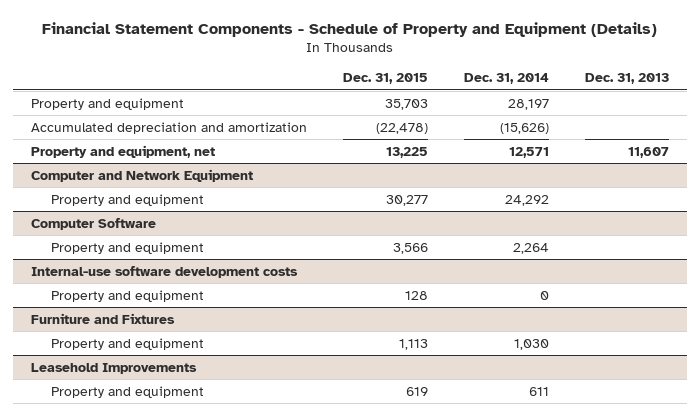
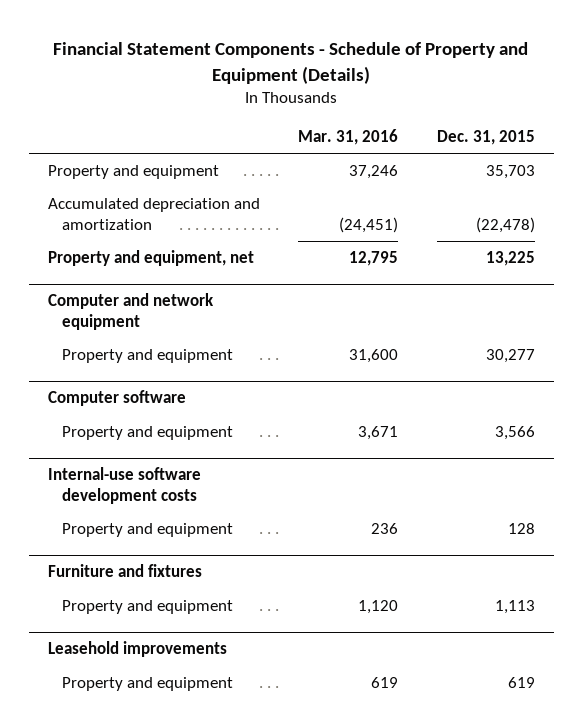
- | Dec. 31, 2015 | Dec. 31, 2014 | Dec. 31, 2013
+ | Mar. 31, 2016 | Dec. 31, 2015
- Computer and Network Equipment
+ Computer and network equipment
- Computer Software
+ Computer software
- Furniture and Fixtures
+ Furniture and fixtures
- Leasehold Improvements
+ Leasehold improvements

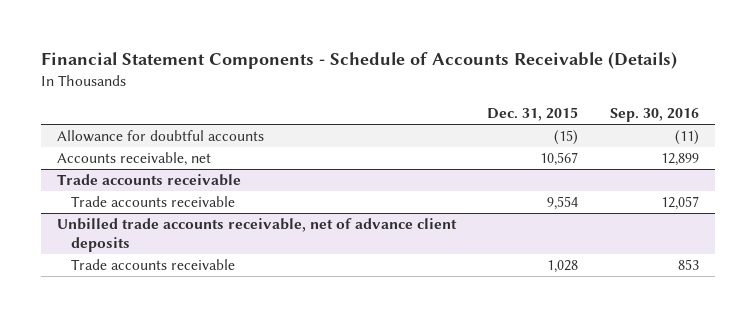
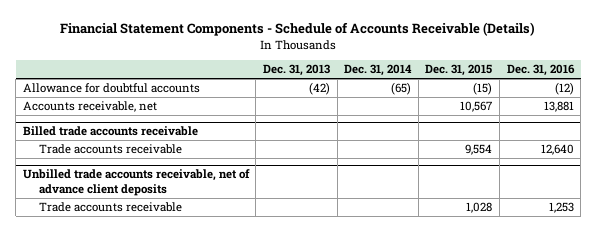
- | Dec. 31, 2015 | Sep. 30, 2016
+ | Dec. 31, 2013 | Dec. 31, 2014 | Dec. 31, 2015 | Dec. 31, 2016
- Trade accounts receivable
+ Billed trade accounts receivable

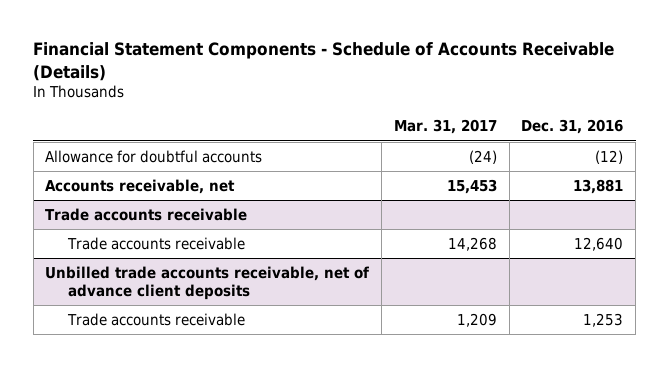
- | Dec. 31, 2013 | Dec. 31, 2014 | Dec. 31, 2015 | Dec. 31, 2016
+ | Mar. 31, 2017 | Dec. 31, 2016
- Billed trade accounts receivable
+ Trade accounts receivable

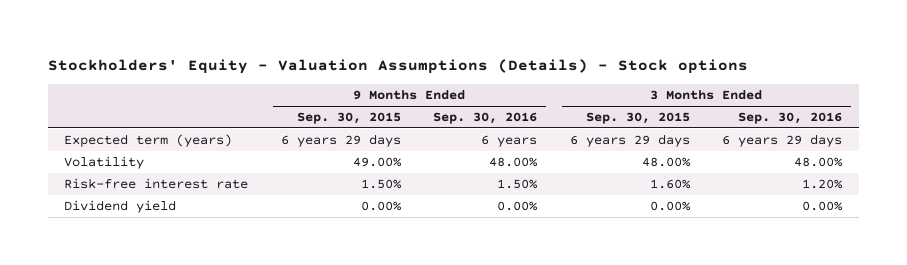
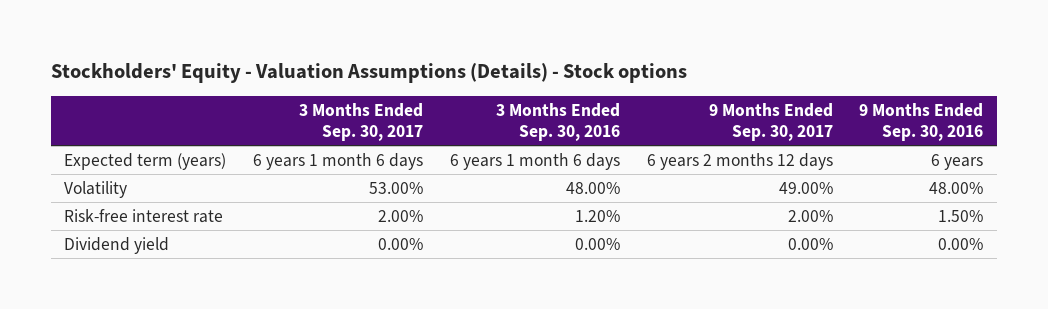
- | 9 Months Ended Sep. 30, 2015 | 9 Months Ended Sep. 30, 2016 | 3 Months Ended Sep. 30, 2015 | 3 Months Ended Sep. 30, 2016
+ | 3 Months Ended Sep. 30, 2017 | 3 Months Ended Sep. 30, 2016 | 9 Months Ended Sep. 30, 2017 | 9 Months Ended Sep. 30, 2016
- Expected term (years) | 6 years 29 days | 6 years | 6 years 29 days | 6 years 29 days
+ Expected term (years) | 6 years 1 month 6 days | 6 years 1 month 6 days | 6 years 2 months 12 days | 6 years

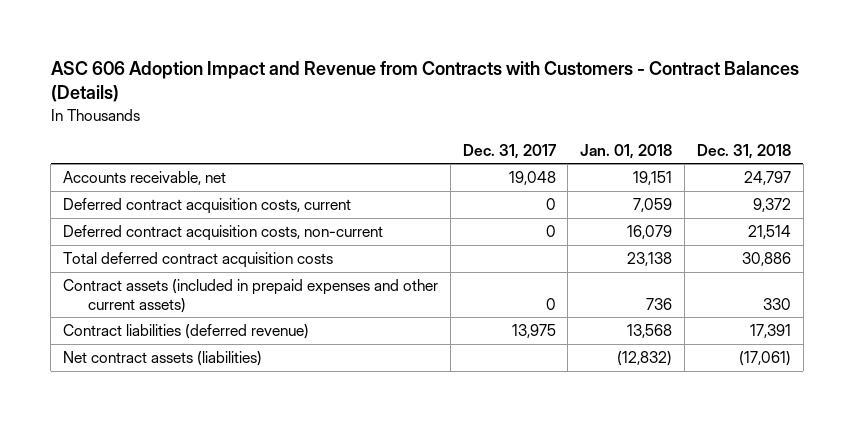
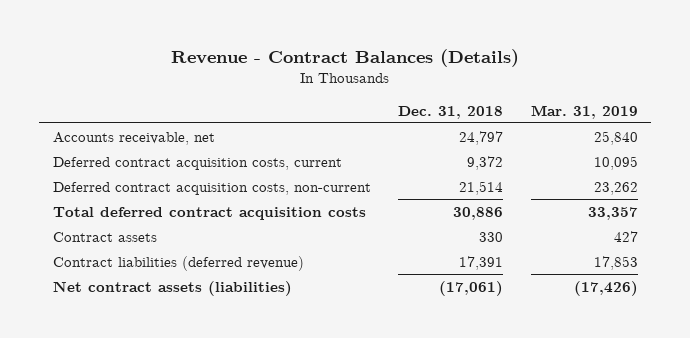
- ASC 606 Adoption Impact and Revenue from Contracts with Customers - Contract Balances (Details)
+ Revenue - Contract Balances (Details)
- | Dec. 31, 2017 | Jan. 01, 2018 | Dec. 31, 2018
+ | Dec. 31, 2018 | Mar. 31, 2019
- Contract assets (included in prepaid expenses and other current assets) | 0 | 736 | 330
+ Contract assets | 330 | 427

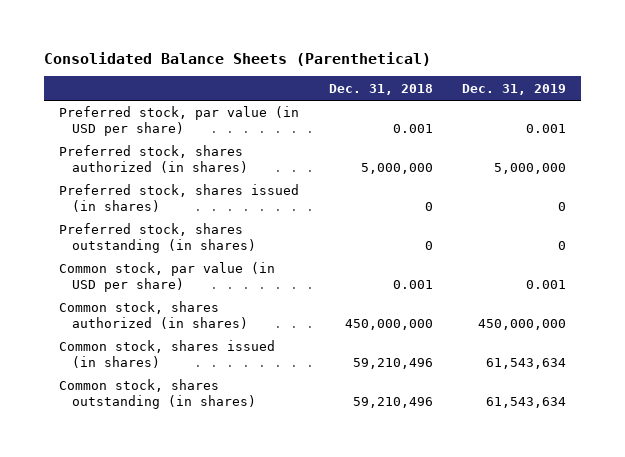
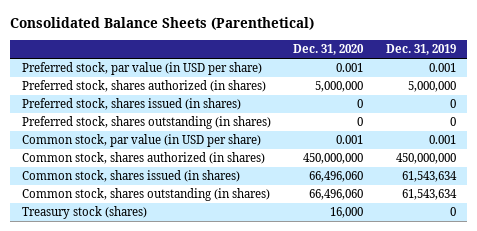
- | Dec. 31, 2018 | Dec. 31, 2019
+ | Dec. 31, 2020 | Dec. 31, 2019
+ Treasury stock (shares) | 16,000 | 0

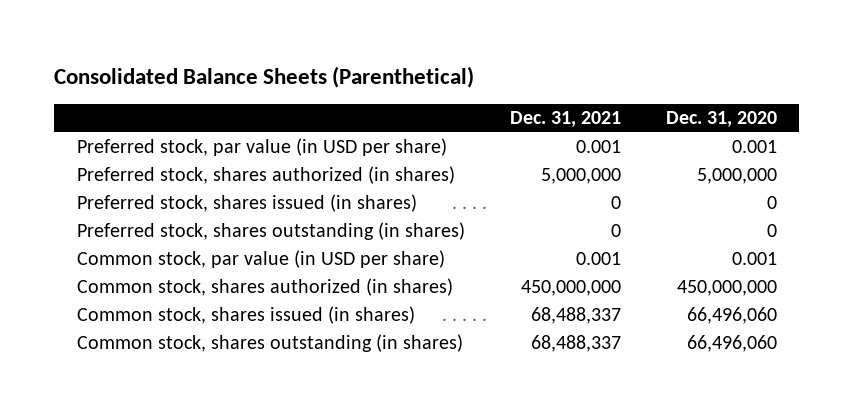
- | Dec. 31, 2020 | Dec. 31, 2019
+ | Dec. 31, 2021 | Dec. 31, 2020
- Treasury stock (shares) | 16,000 | 0

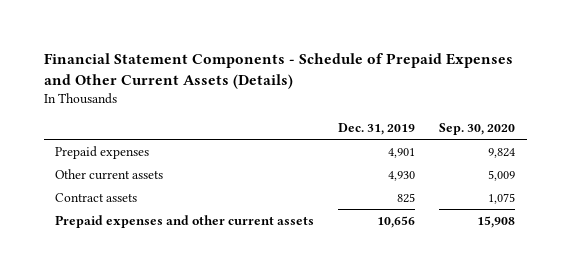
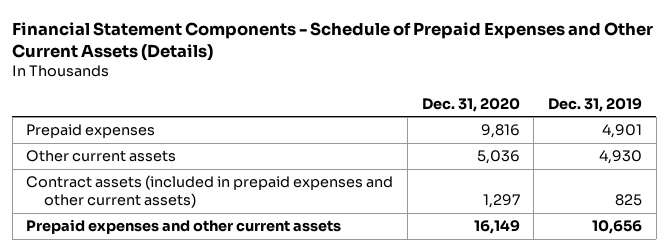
- | Dec. 31, 2019 | Sep. 30, 2020
+ | Dec. 31, 2020 | Dec. 31, 2019
- Contract assets | 825 | 1,075
+ Contract assets (included in prepaid expenses and other current assets) | 1,297 | 825

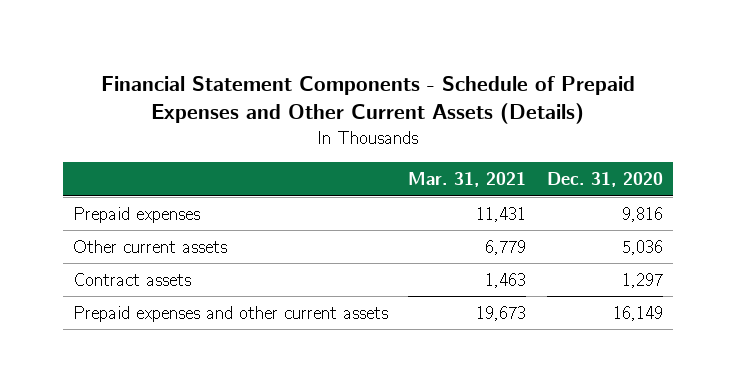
- | Dec. 31, 2020 | Dec. 31, 2019
+ | Mar. 31, 2021 | Dec. 31, 2020
- Contract assets (included in prepaid expenses and other current assets) | 1,297 | 825
+ Contract assets | 1,463 | 1,297

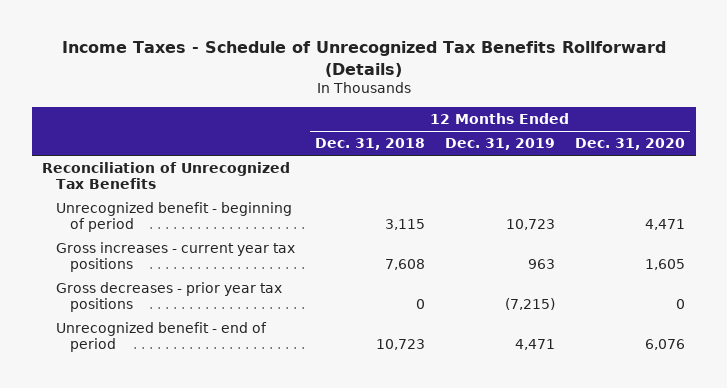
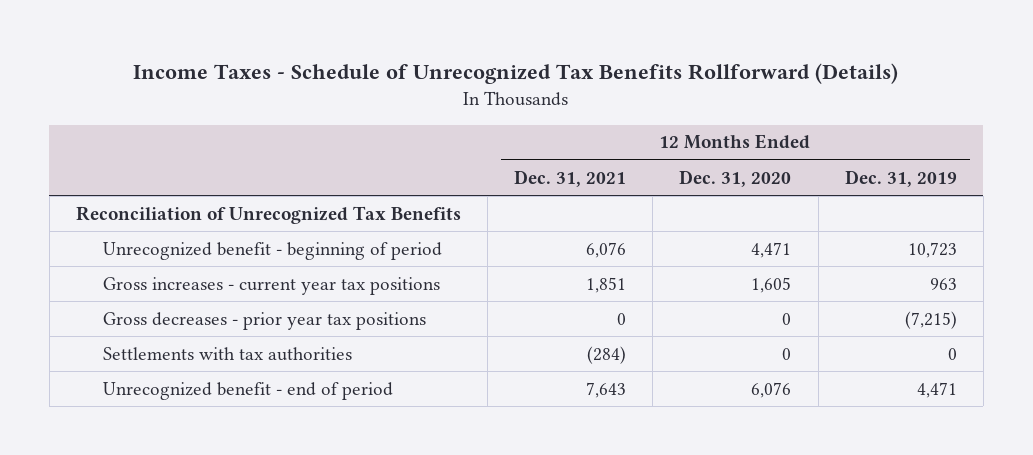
- | 12 Months Ended Dec. 31, 2018 | 12 Months Ended Dec. 31, 2019 | 12 Months Ended Dec. 31, 2020
+ | 12 Months Ended Dec. 31, 2021 | 12 Months Ended Dec. 31, 2020 | 12 Months Ended Dec. 31, 2019
+ Settlements with tax authorities | (284) | 0 | 0

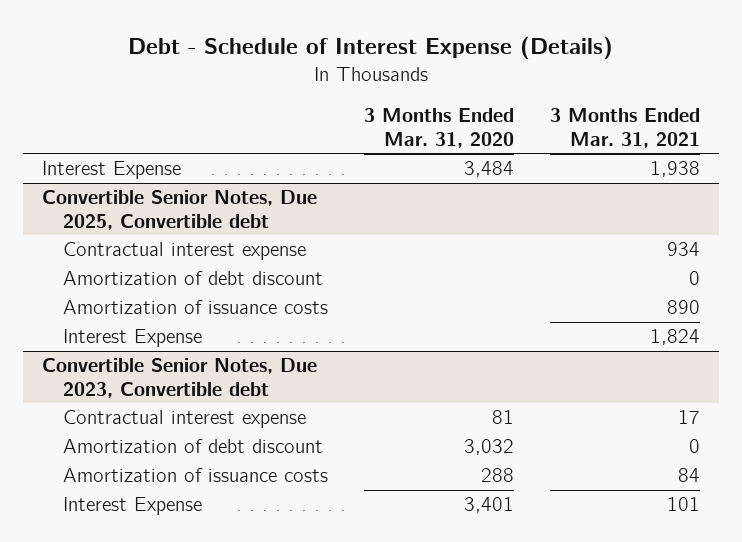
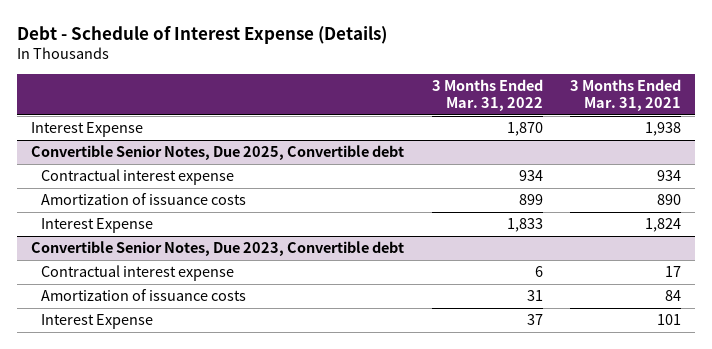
- | 3 Months Ended Mar. 31, 2020 | 3 Months Ended Mar. 31, 2021
+ | 3 Months Ended Mar. 31, 2022 | 3 Months Ended Mar. 31, 2021
@ Convertible Senior Notes, Due 2025, Convertible debt
- Amortization of debt discount | | 0
@ Convertible Senior Notes, Due 2023, Convertible debt
- Amortization of debt discount | 3,032 | 0

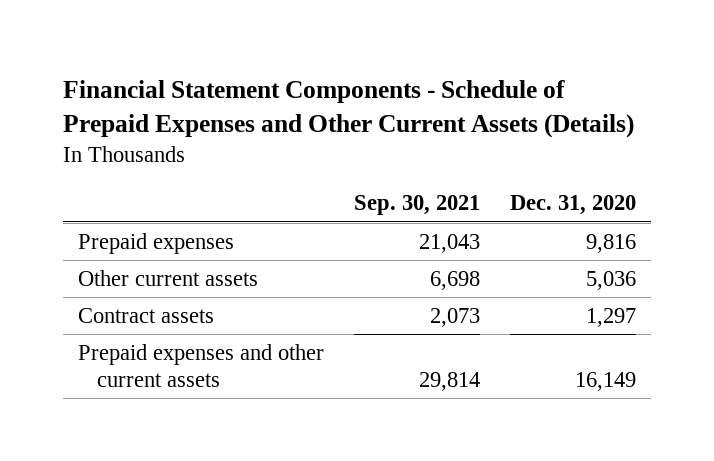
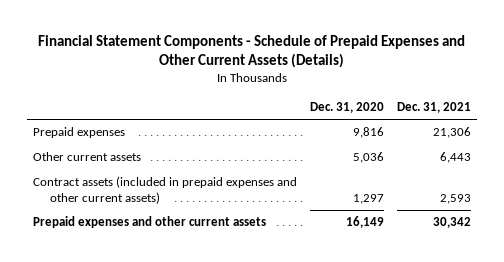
- | Sep. 30, 2021 | Dec. 31, 2020
+ | Dec. 31, 2020 | Dec. 31, 2021
- Contract assets | 2,073 | 1,297
+ Contract assets (included in prepaid expenses and other current assets) | 1,297 | 2,593

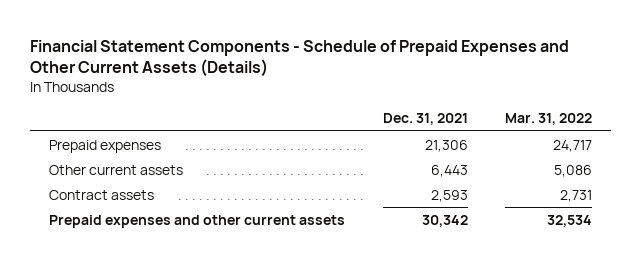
- | Dec. 31, 2020 | Dec. 31, 2021
+ | Dec. 31, 2021 | Mar. 31, 2022
- Contract assets (included in prepaid expenses and other current assets) | 1,297 | 2,593
+ Contract assets | 2,593 | 2,731

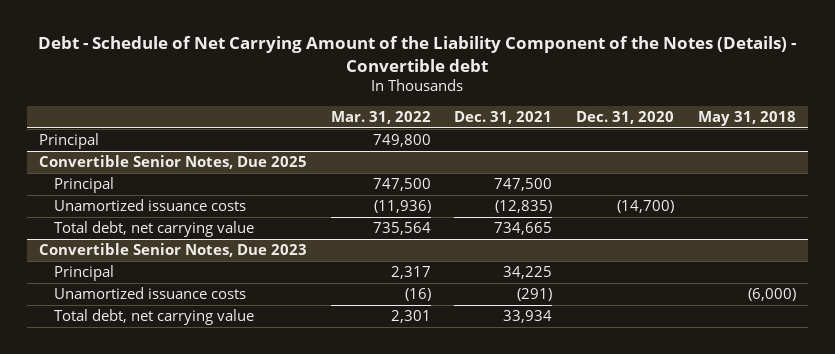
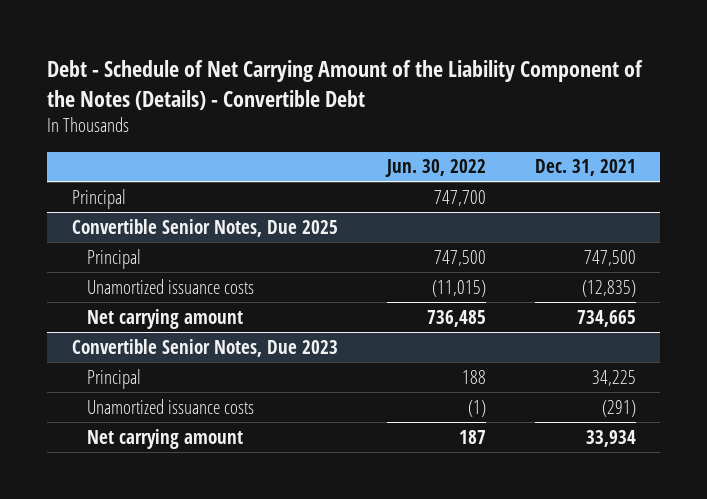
- Debt - Schedule of Net Carrying Amount of the Liability Component of the Notes (Details) - Convertible debt
+ Debt - Schedule of Net Carrying Amount of the Liability Component of the Notes (Details) - Convertible Debt
- | Mar. 31, 2022 | Dec. 31, 2021 | Dec. 31, 2020 | May 31, 2018
+ | Jun. 30, 2022 | Dec. 31, 2021
@ Convertible Senior Notes, Due 2025
- Total debt, net carrying value | 735,564 | 734,665 | |
+ Net carrying amount | 736,485 | 734,665
@ Convertible Senior Notes, Due 2023
- Total debt, net carrying value | 2,301 | 33,934 | |
+ Net carrying amount | 187 | 33,934

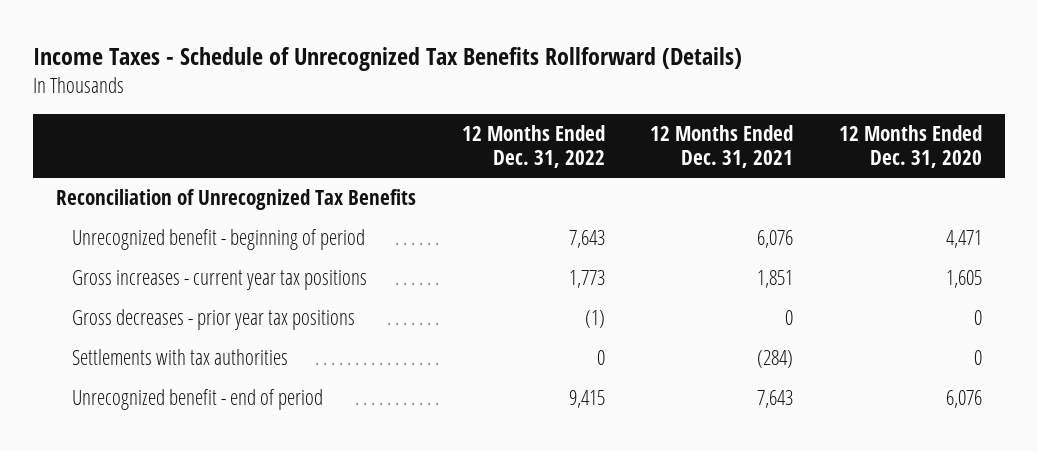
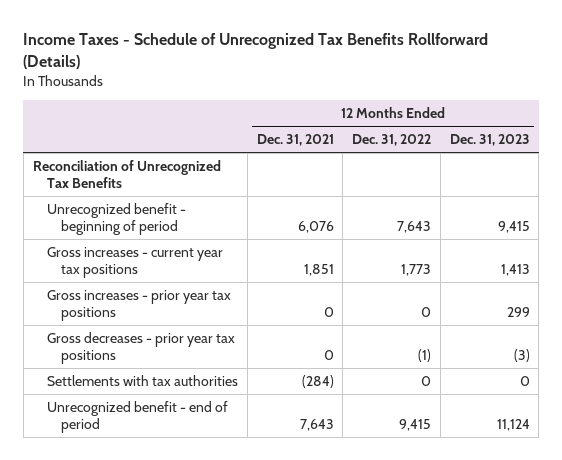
- | 12 Months Ended Dec. 31, 2022 | 12 Months Ended Dec. 31, 2021 | 12 Months Ended Dec. 31, 2020
+ | 12 Months Ended Dec. 31, 2021 | 12 Months Ended Dec. 31, 2022 | 12 Months Ended Dec. 31, 2023
+ Gross increases - prior year tax positions | 0 | 0 | 299

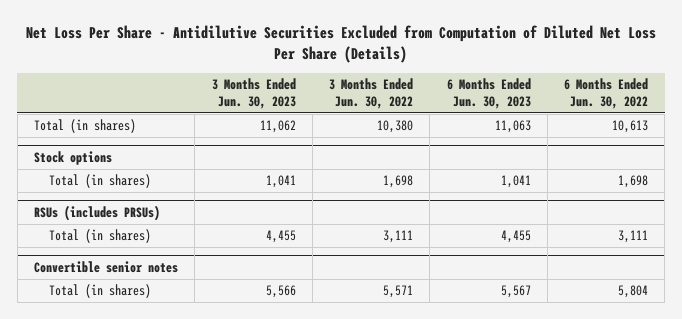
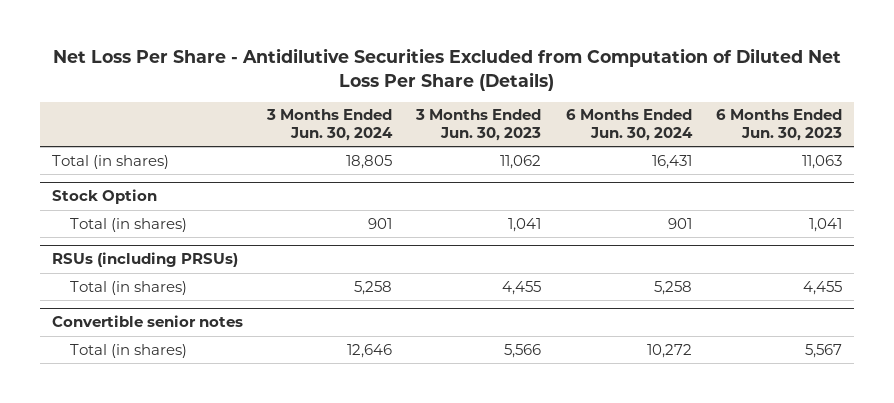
- | 3 Months Ended Jun. 30, 2023 | 3 Months Ended Jun. 30, 2022 | 6 Months Ended Jun. 30, 2023 | 6 Months Ended Jun. 30, 2022
+ | 3 Months Ended Jun. 30, 2024 | 3 Months Ended Jun. 30, 2023 | 6 Months Ended Jun. 30, 2024 | 6 Months Ended Jun. 30, 2023
- Stock options
+ Stock Option
- RSUs (includes PRSUs)
+ RSUs (including PRSUs)

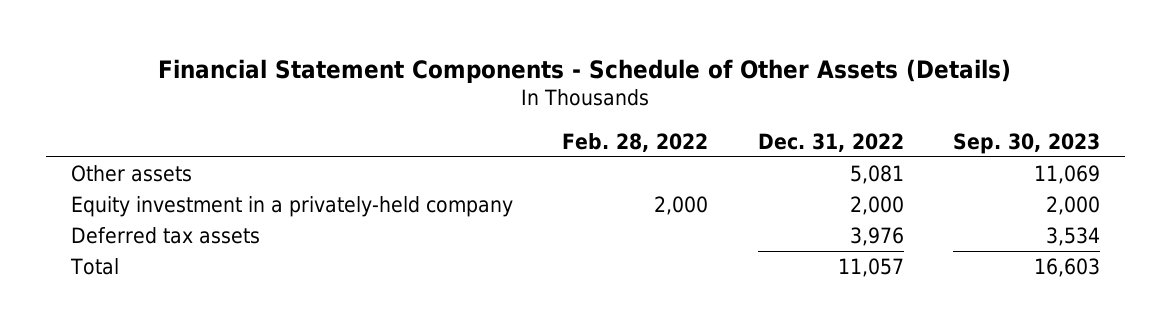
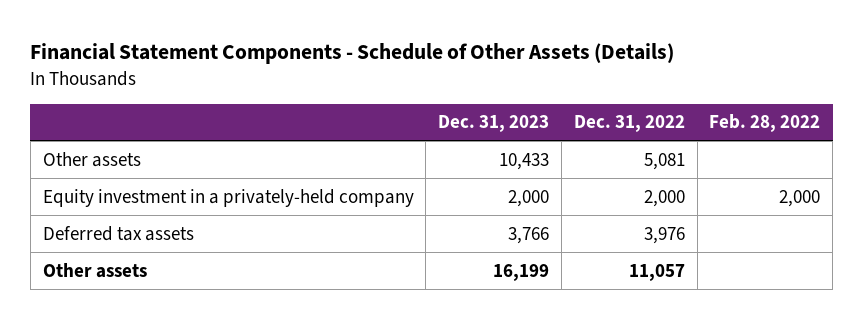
- | Feb. 28, 2022 | Dec. 31, 2022 | Sep. 30, 2023
+ | Dec. 31, 2023 | Dec. 31, 2022 | Feb. 28, 2022
- Total | | 11,057 | 16,603
+ Other assets | 16,199 | 11,057 |

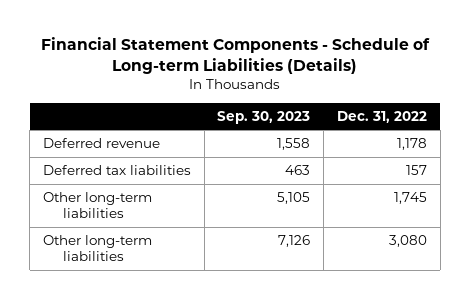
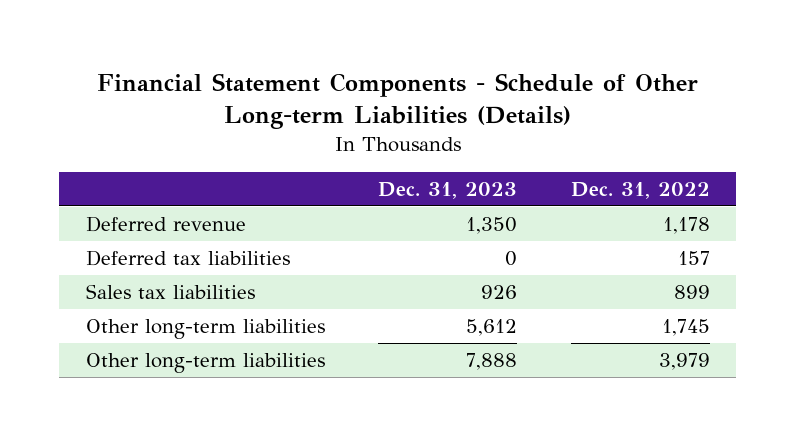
- Financial Statement Components - Schedule of Long-term Liabilities (Details)
+ Financial Statement Components - Schedule of Other Long-term Liabilities (Details)
- | Sep. 30, 2023 | Dec. 31, 2022
+ | Dec. 31, 2023 | Dec. 31, 2022
+ Sales tax liabilities | 926 | 899
- Other long-term liabilities | 7,126 | 3,080
+ Other long-term liabilities | 7,888 | 3,979

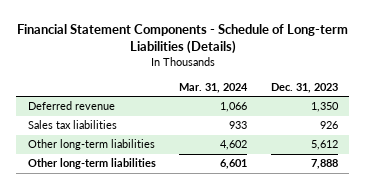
- Financial Statement Components - Schedule of Other Long-term Liabilities (Details)
+ Financial Statement Components - Schedule of Long-term Liabilities (Details)
- | Dec. 31, 2023 | Dec. 31, 2022
+ | Mar. 31, 2024 | Dec. 31, 2023
- Deferred tax liabilities | 0 | 157

